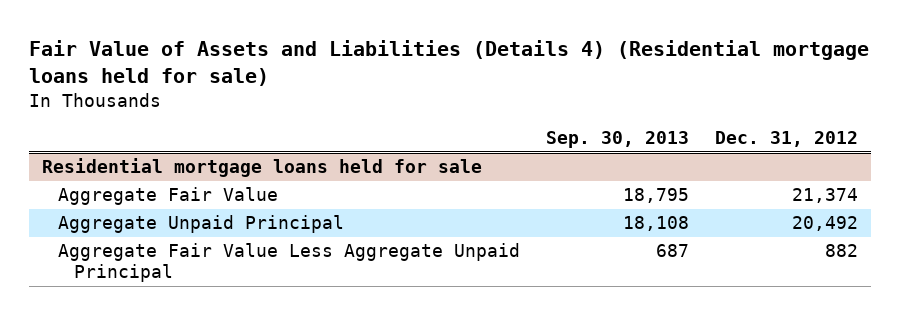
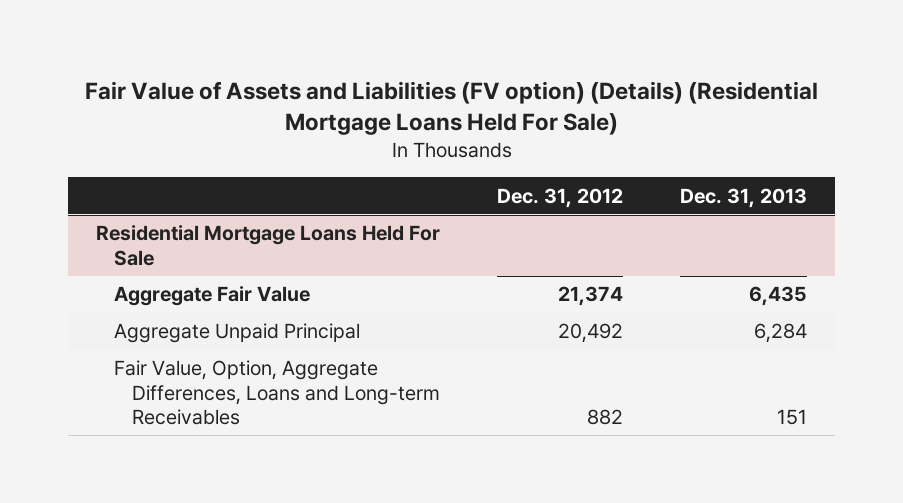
- Fair Value of Assets and Liabilities (Details 4) (Residential mortgage loans held for sale)
+ Fair Value of Assets and Liabilities (FV option) (Details) (Residential Mortgage Loans Held For Sale)
- | Sep. 30, 2013 | Dec. 31, 2012
+ | Dec. 31, 2012 | Dec. 31, 2013
- Residential mortgage loans held for sale
+ Residential Mortgage Loans Held For Sale
- Aggregate Fair Value Less Aggregate Unpaid Principal | 687 | 882
+ Fair Value, Option, Aggregate Differences, Loans and Long-term Receivables | 882 | 151

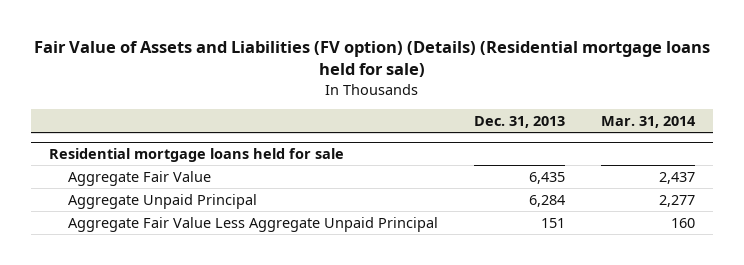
- Fair Value of Assets and Liabilities (FV option) (Details) (Residential Mortgage Loans Held For Sale)
+ Fair Value of Assets and Liabilities (FV option) (Details) (Residential mortgage loans held for sale)
- | Dec. 31, 2012 | Dec. 31, 2013
+ | Dec. 31, 2013 | Mar. 31, 2014
- Residential Mortgage Loans Held For Sale
+ Residential mortgage loans held for sale
- Fair Value, Option, Aggregate Differences, Loans and Long-term Receivables | 882 | 151
+ Aggregate Fair Value Less Aggregate Unpaid Principal | 151 | 160

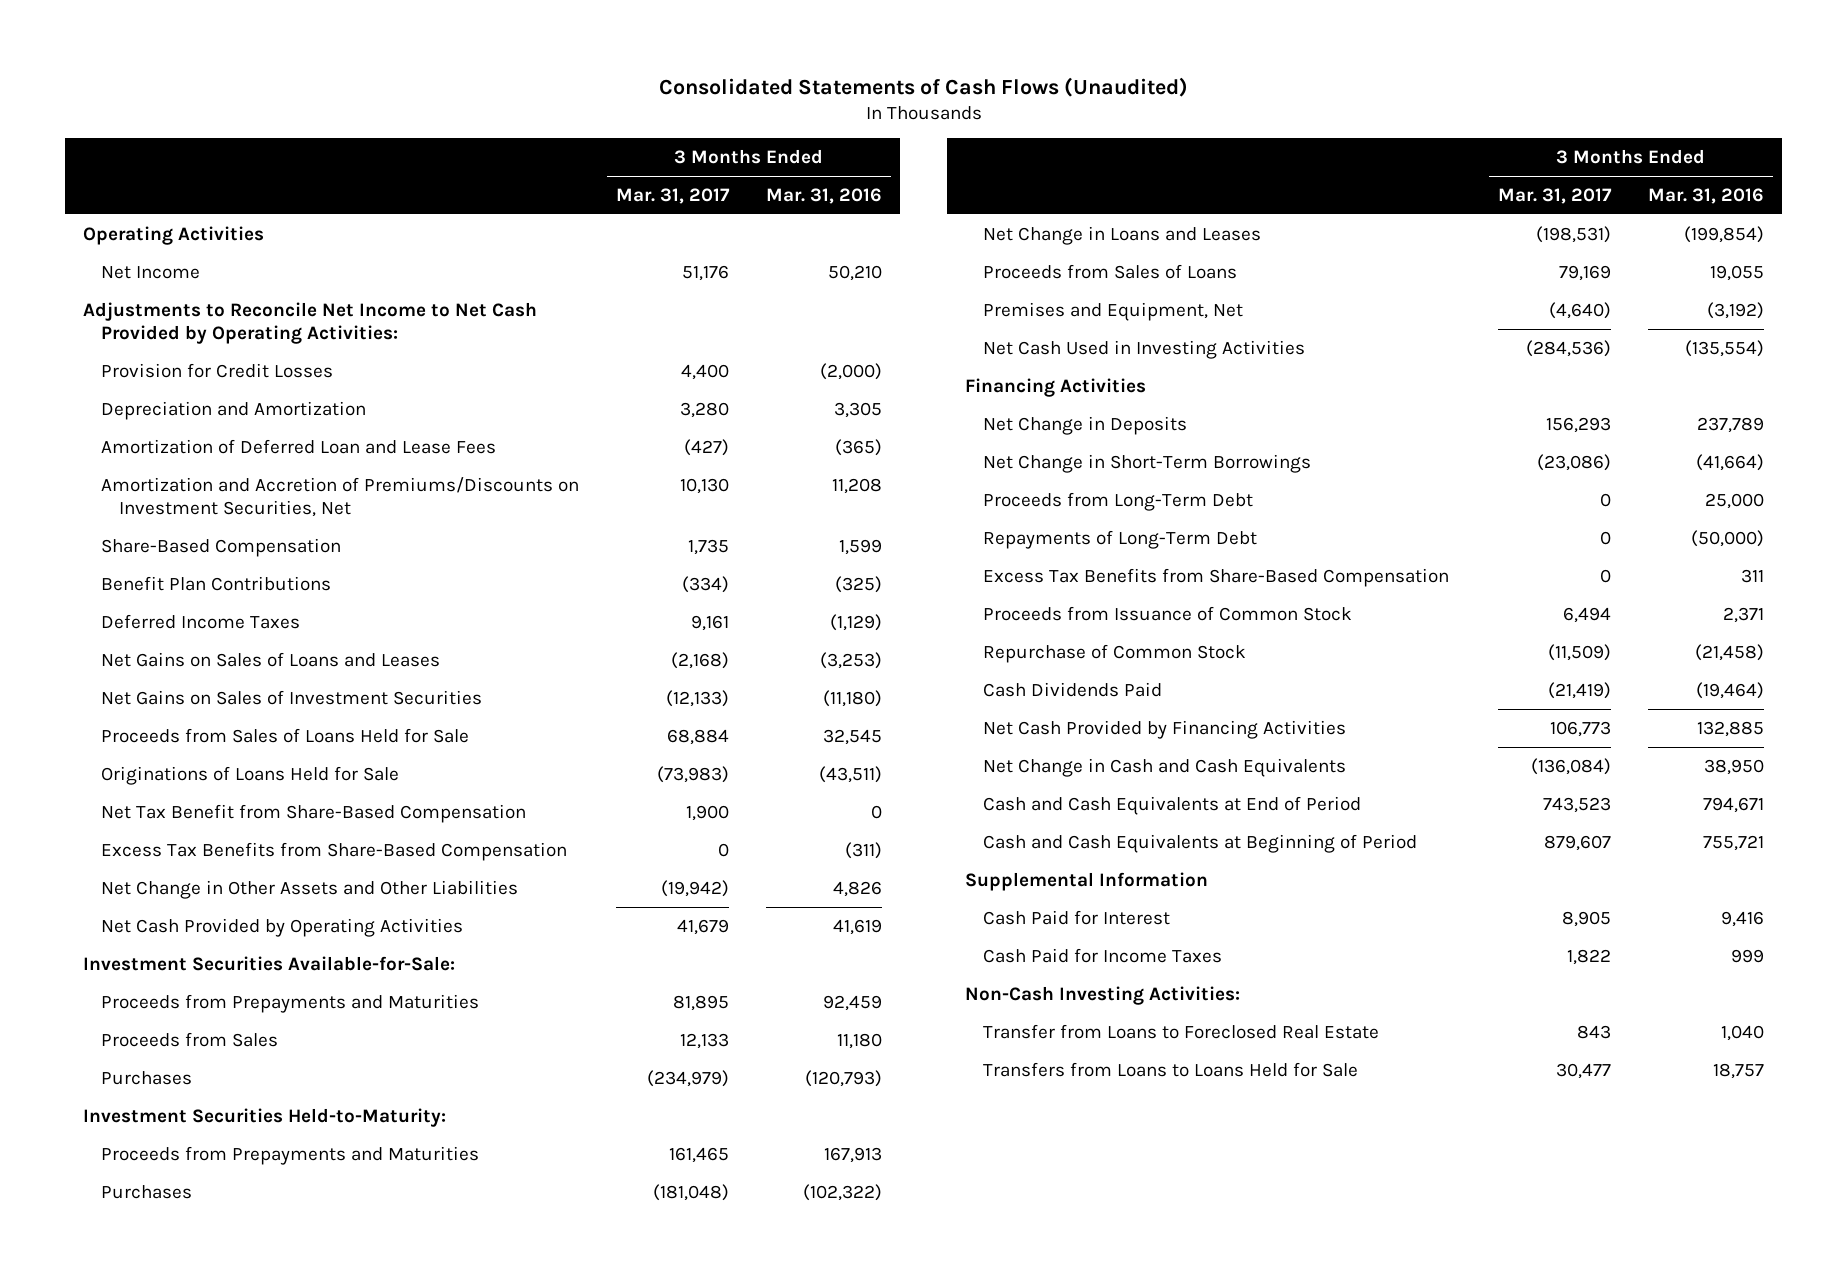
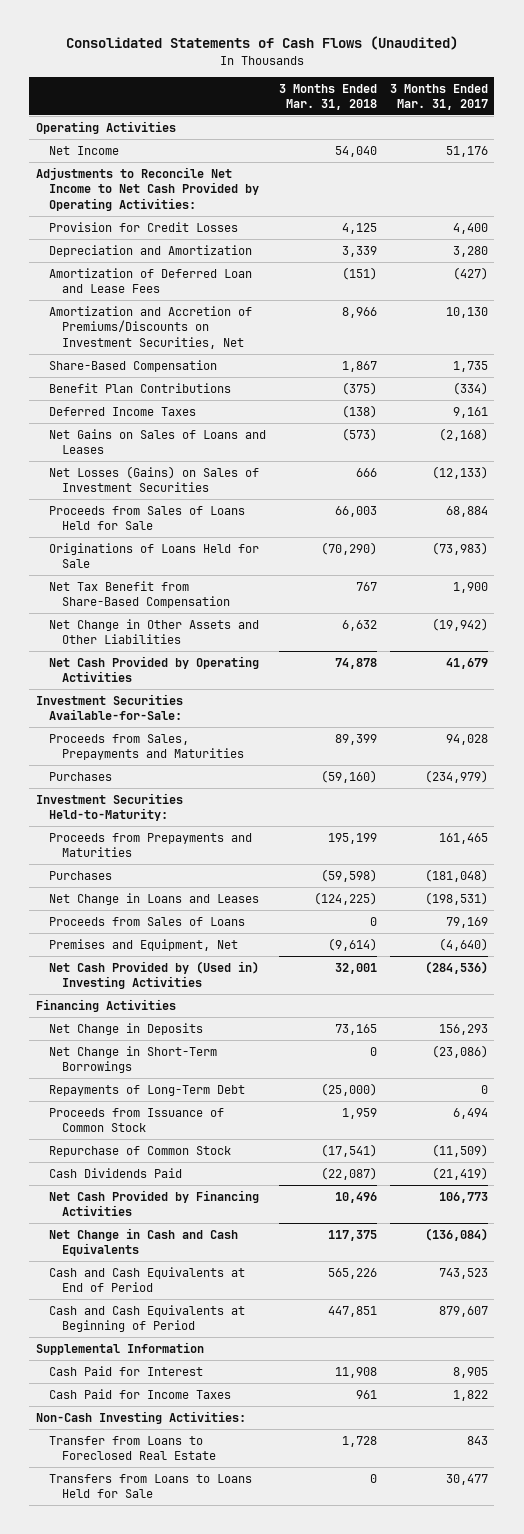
- | 3 Months Ended Mar. 31, 2017 | 3 Months Ended Mar. 31, 2016
+ | 3 Months Ended Mar. 31, 2018 | 3 Months Ended Mar. 31, 2017
- Net Gains on Sales of Investment Securities | (12,133) | (11,180)
+ Net Losses (Gains) on Sales of Investment Securities | 666 | (12,133)
- Excess Tax Benefits from Share-Based Compensation | 0 | (311)
- Proceeds from Prepayments and Maturities | 81,895 | 92,459
- Proceeds from Sales | 12,133 | 11,180
+ Proceeds from Sales, Prepayments and Maturities | 89,399 | 94,028
- Net Cash Used in Investing Activities | (284,536) | (135,554)
+ Net Cash Provided by (Used in) Investing Activities | 32,001 | (284,536)
- Proceeds from Long-Term Debt | 0 | 25,000
- Excess Tax Benefits from Share-Based Compensation | 0 | 311

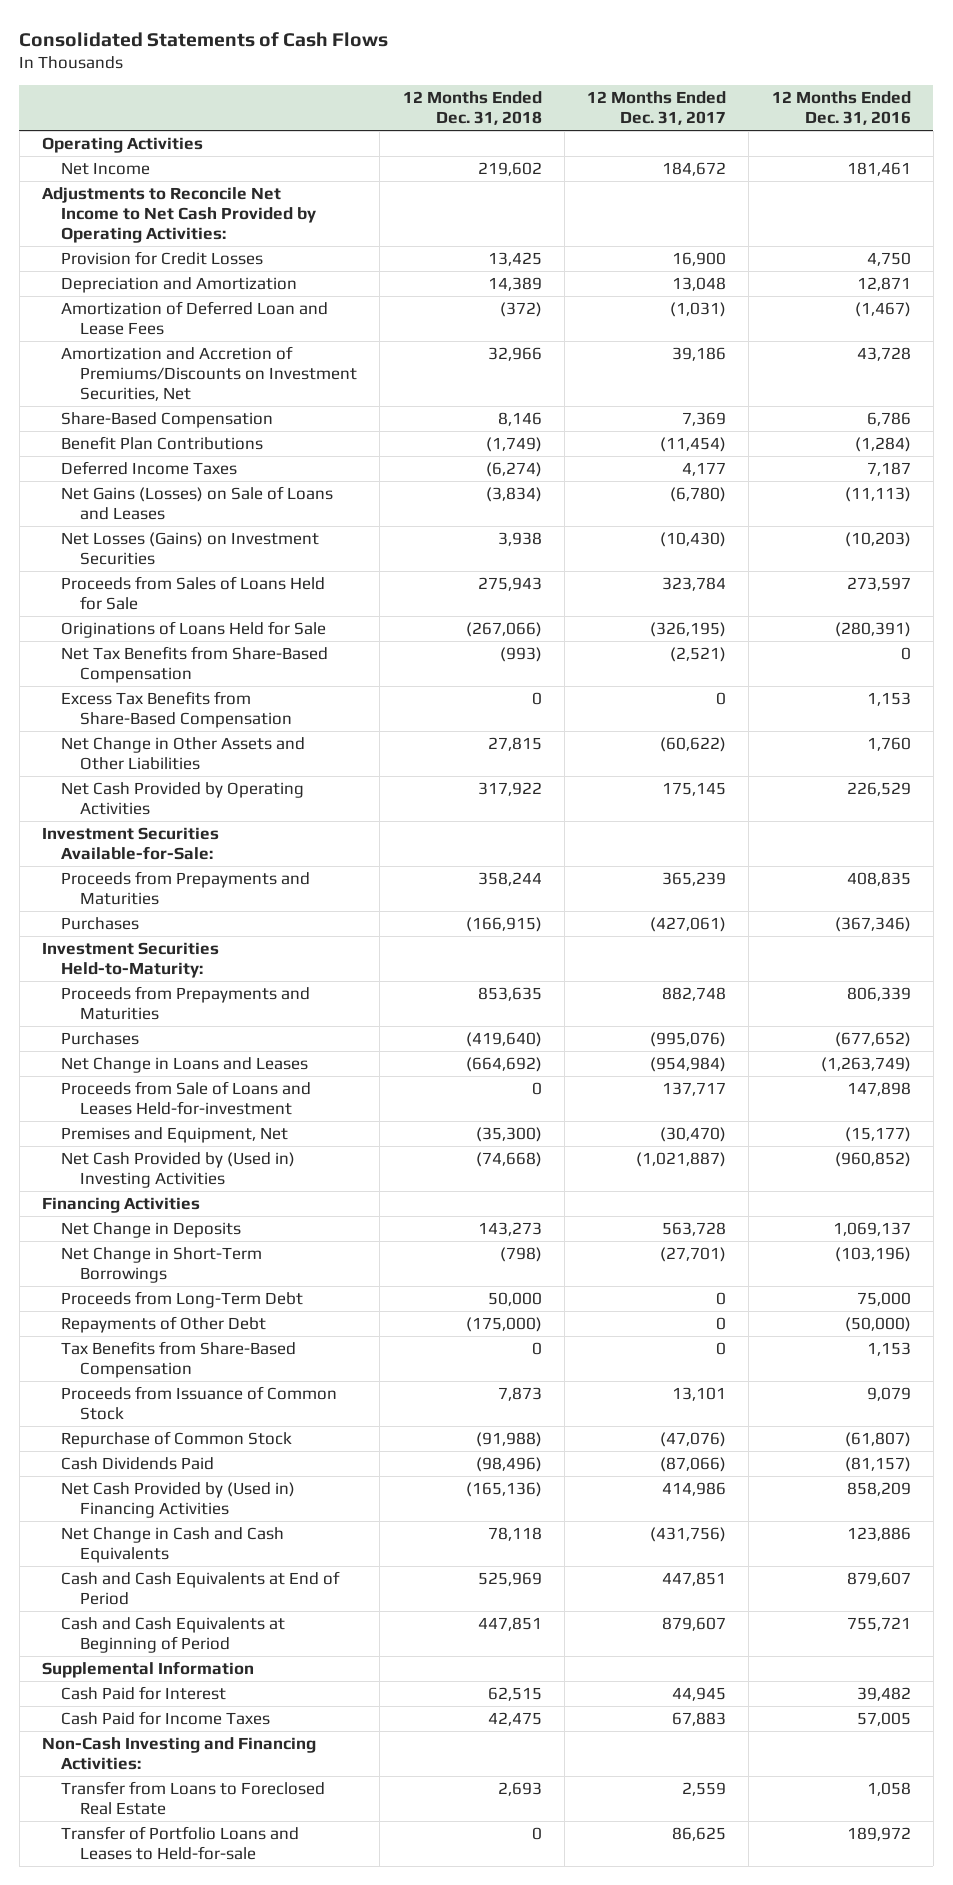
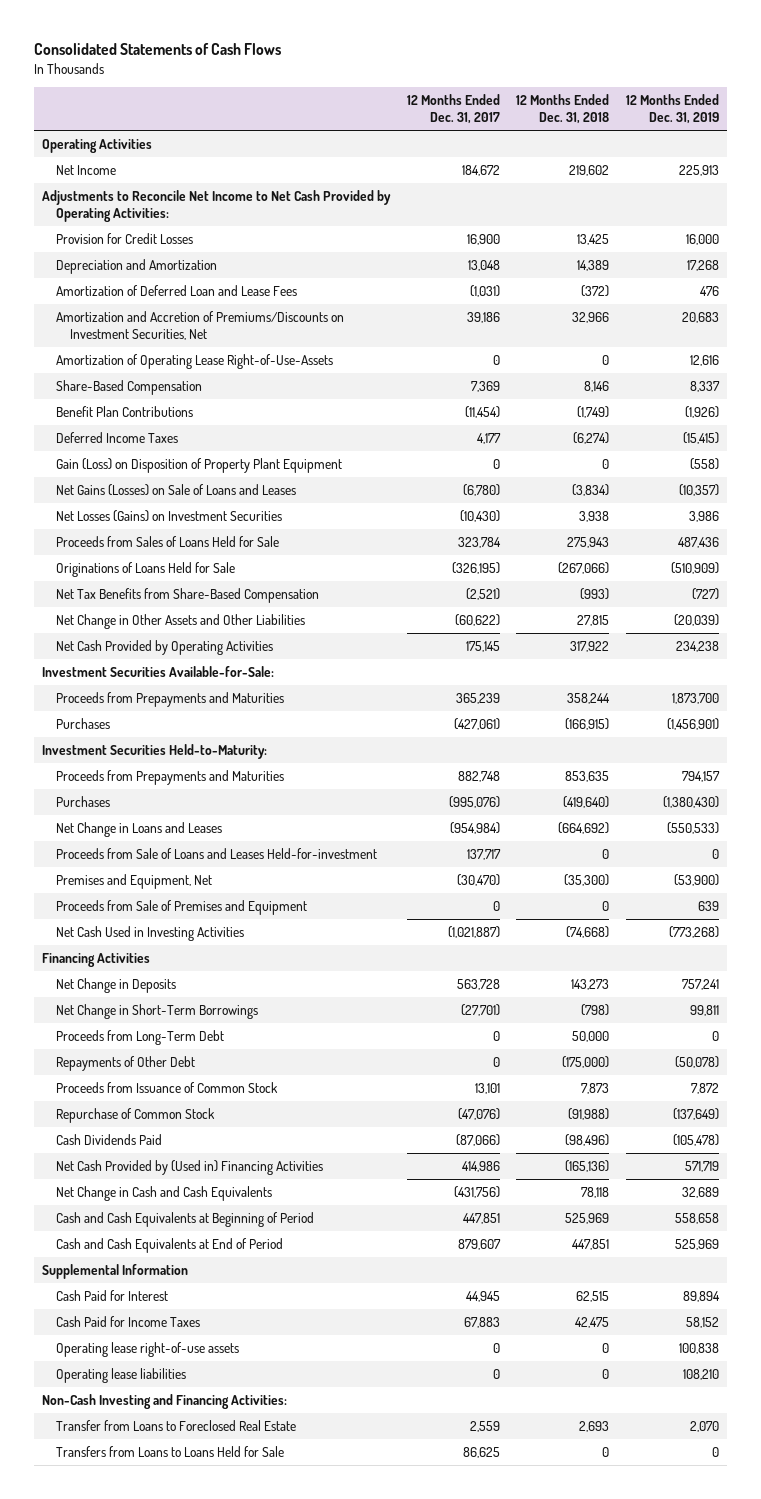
- | 12 Months Ended Dec. 31, 2018 | 12 Months Ended Dec. 31, 2017 | 12 Months Ended Dec. 31, 2016
+ | 12 Months Ended Dec. 31, 2017 | 12 Months Ended Dec. 31, 2018 | 12 Months Ended Dec. 31, 2019
+ Amortization of Operating Lease Right-of-Use-Assets | 0 | 0 | 12,616
+ Gain (Loss) on Disposition of Property Plant Equipment | 0 | 0 | (558)
- Excess Tax Benefits from Share-Based Compensation | 0 | 0 | 1,153
- Net Cash Provided by (Used in) Investing Activities | (74,668) | (1,021,887) | (960,852)
+ Proceeds from Sale of Premises and Equipment | 0 | 0 | 639
+ Net Cash Used in Investing Activities | (1,021,887) | (74,668) | (773,268)
- Tax Benefits from Share-Based Compensation | 0 | 0 | 1,153
- Cash and Cash Equivalents at End of Period | 525,969 | 447,851 | 879,607
- Cash and Cash Equivalents at Beginning of Period | 447,851 | 879,607 | 755,721
+ Cash and Cash Equivalents at Beginning of Period | 447,851 | 525,969 | 558,658
+ Cash and Cash Equivalents at End of Period | 879,607 | 447,851 | 525,969
+ Operating lease right-of-use assets | 0 | 0 | 100,838
+ Operating lease liabilities | 0 | 0 | 108,210
- Transfer of Portfolio Loans and Leases to Held-for-sale | 0 | 86,625 | 189,972
+ Transfers from Loans to Loans Held for Sale | 86,625 | 0 | 0

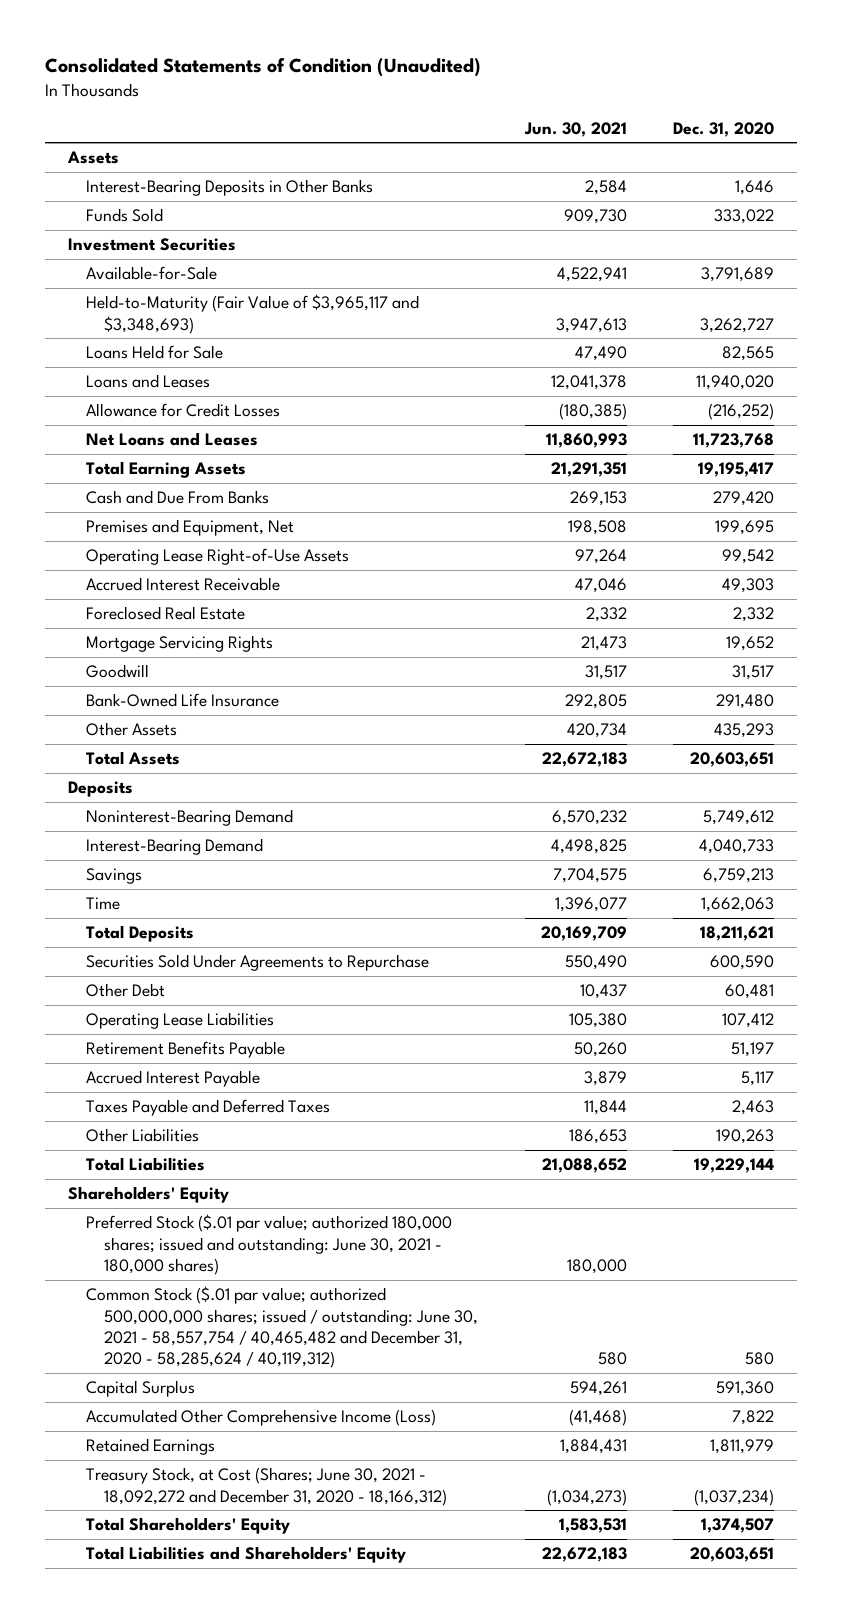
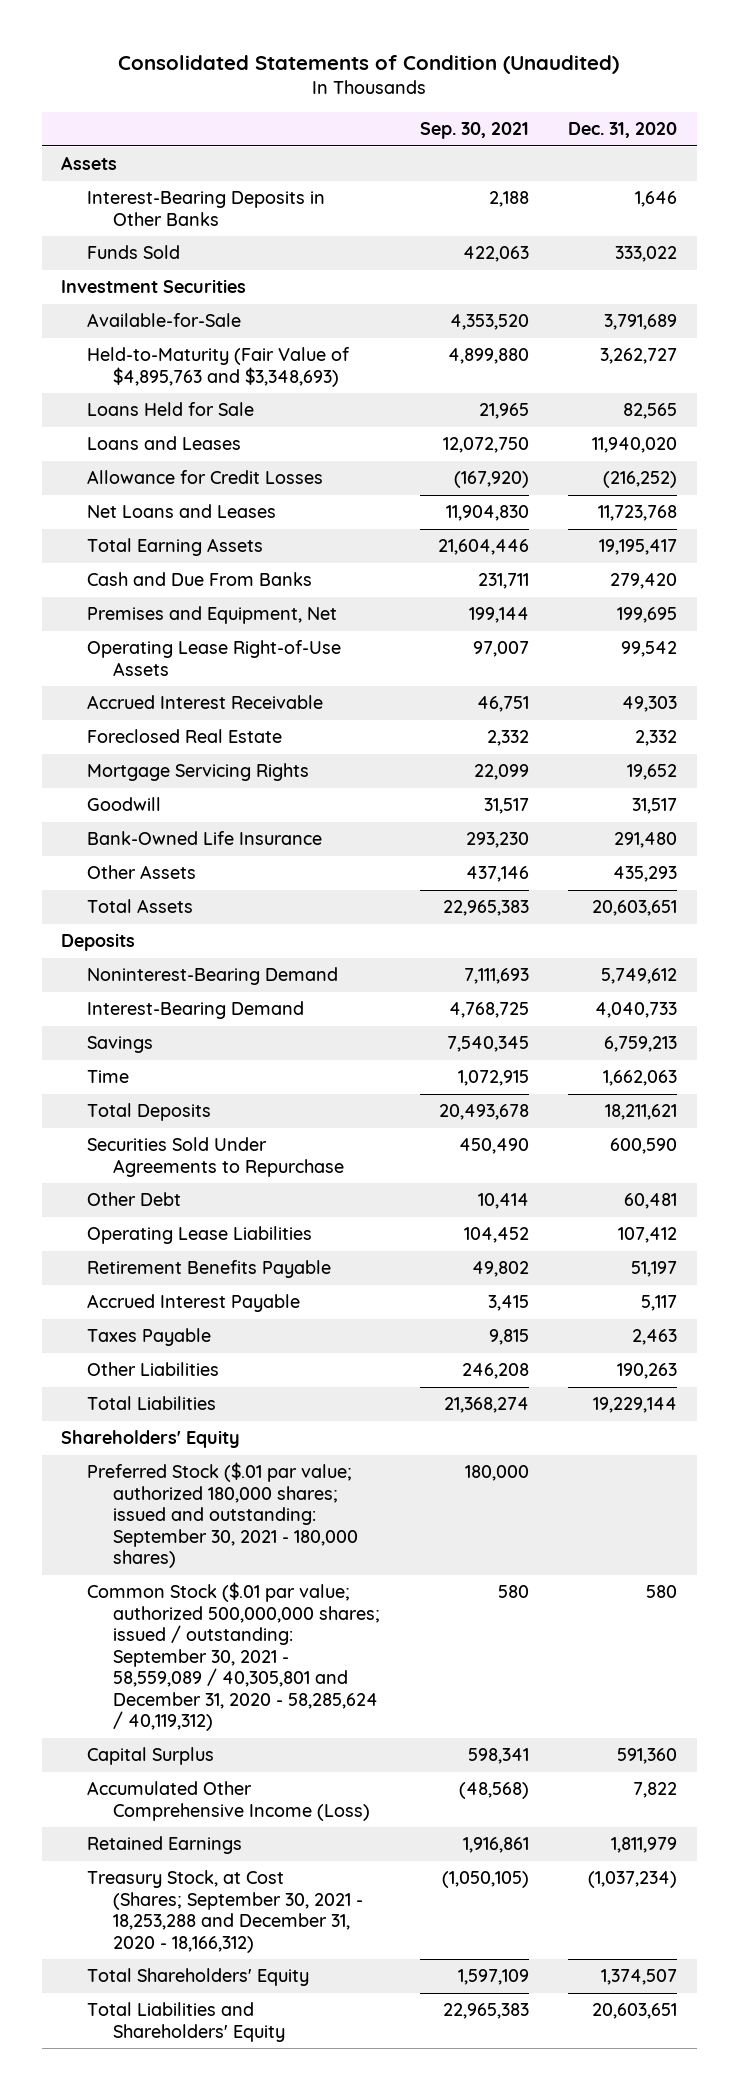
- | Jun. 30, 2021 | Dec. 31, 2020
+ | Sep. 30, 2021 | Dec. 31, 2020
- Held-to-Maturity (Fair Value of $3,965,117 and $3,348,693) | 3,947,613 | 3,262,727
+ Held-to-Maturity (Fair Value of $4,895,763 and $3,348,693) | 4,899,880 | 3,262,727
- Taxes Payable and Deferred Taxes | 11,844 | 2,463
+ Taxes Payable | 9,815 | 2,463
- Preferred Stock ($.01 par value; authorized 180,000 shares; issued and outstanding: June 30, 2021 - 180,000 shares) | 180,000 |
- Common Stock ($.01 par value; authorized 500,000,000 shares; issued / outstanding: June 30, 2021 - 58,557,754 / 40,465,482 and December 31, 2020 - 58,285,624 / 40,119,312) | 580 | 580
+ Preferred Stock ($.01 par value; authorized 180,000 shares; issued and outstanding: September 30, 2021 - 180,000 shares) | 180,000 |
+ Common Stock ($.01 par value; authorized 500,000,000 shares; issued / outstanding: September 30, 2021 - 58,559,089 / 40,305,801 and December 31, 2020 - 58,285,624 / 40,119,312) | 580 | 580
- Treasury Stock, at Cost (Shares; June 30, 2021 - 18,092,272 and December 31, 2020 - 18,166,312) | (1,034,273) | (1,037,234)
+ Treasury Stock, at Cost (Shares; September 30, 2021 - 18,253,288 and December 31, 2020 - 18,166,312) | (1,050,105) | (1,037,234)

